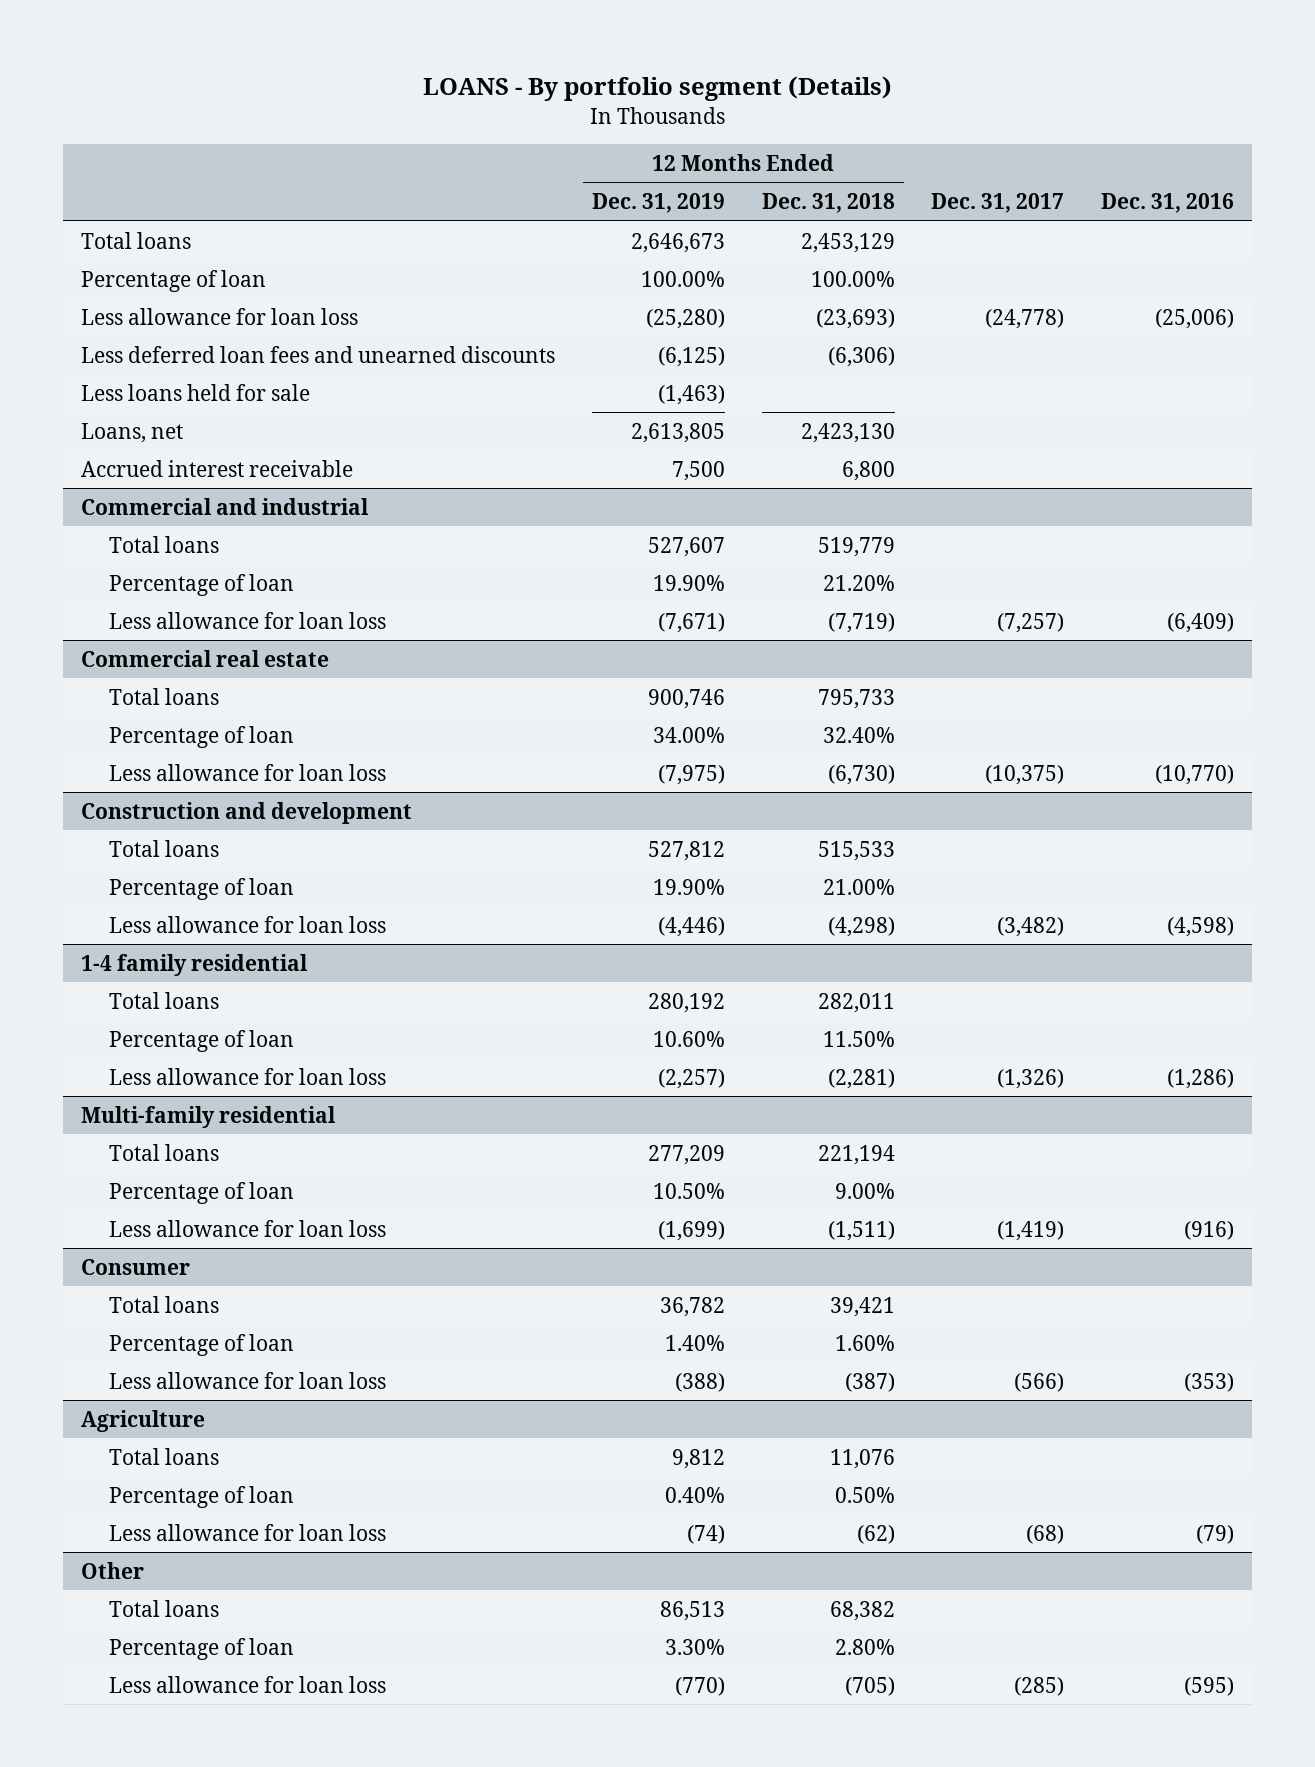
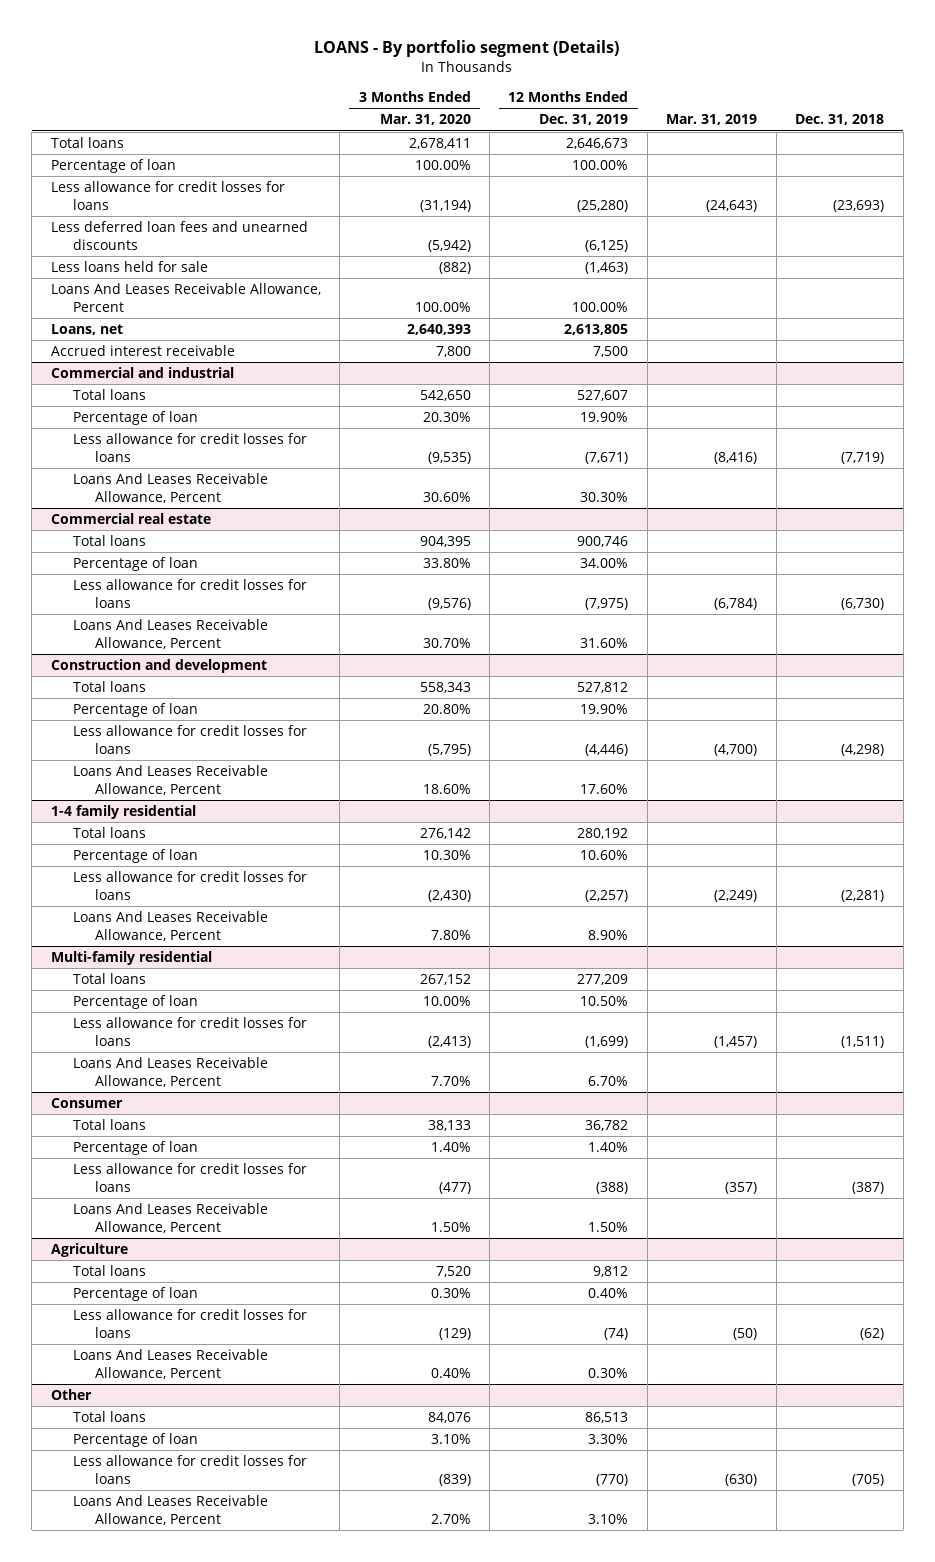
- | 12 Months Ended Dec. 31, 2019 | 12 Months Ended Dec. 31, 2018 | Dec. 31, 2017 | Dec. 31, 2016
+ | 3 Months Ended Mar. 31, 2020 | 12 Months Ended Dec. 31, 2019 | Mar. 31, 2019 | Dec. 31, 2018
- Less allowance for loan loss | (25,280) | (23,693) | (24,778) | (25,006)
+ Less allowance for credit losses for loans | (31,194) | (25,280) | (24,643) | (23,693)
+ Loans And Leases Receivable Allowance, Percent | 100.00% | 100.00% | |
@ Commercial and industrial
- Less allowance for loan loss | (7,671) | (7,719) | (7,257) | (6,409)
+ Less allowance for credit losses for loans | (9,535) | (7,671) | (8,416) | (7,719)
+ Loans And Leases Receivable Allowance, Percent | 30.60% | 30.30% | |
@ Commercial real estate
- Less allowance for loan loss | (7,975) | (6,730) | (10,375) | (10,770)
+ Less allowance for credit losses for loans | (9,576) | (7,975) | (6,784) | (6,730)
+ Loans And Leases Receivable Allowance, Percent | 30.70% | 31.60% | |
@ Construction and development
- Less allowance for loan loss | (4,446) | (4,298) | (3,482) | (4,598)
+ Less allowance for credit losses for loans | (5,795) | (4,446) | (4,700) | (4,298)
+ Loans And Leases Receivable Allowance, Percent | 18.60% | 17.60% | |
@ 1-4 family residential
- Less allowance for loan loss | (2,257) | (2,281) | (1,326) | (1,286)
+ Less allowance for credit losses for loans | (2,430) | (2,257) | (2,249) | (2,281)
+ Loans And Leases Receivable Allowance, Percent | 7.80% | 8.90% | |
@ Multi-family residential
- Less allowance for loan loss | (1,699) | (1,511) | (1,419) | (916)
+ Less allowance for credit losses for loans | (2,413) | (1,699) | (1,457) | (1,511)
+ Loans And Leases Receivable Allowance, Percent | 7.70% | 6.70% | |
@ Consumer
- Less allowance for loan loss | (388) | (387) | (566) | (353)
+ Less allowance for credit losses for loans | (477) | (388) | (357) | (387)
+ Loans And Leases Receivable Allowance, Percent | 1.50% | 1.50% | |
@ Agriculture
- Less allowance for loan loss | (74) | (62) | (68) | (79)
+ Less allowance for credit losses for loans | (129) | (74) | (50) | (62)
+ Loans And Leases Receivable Allowance, Percent | 0.40% | 0.30% | |
@ Other
- Less allowance for loan loss | (770) | (705) | (285) | (595)
+ Less allowance for credit losses for loans | (839) | (770) | (630) | (705)
+ Loans And Leases Receivable Allowance, Percent | 2.70% | 3.10% | |

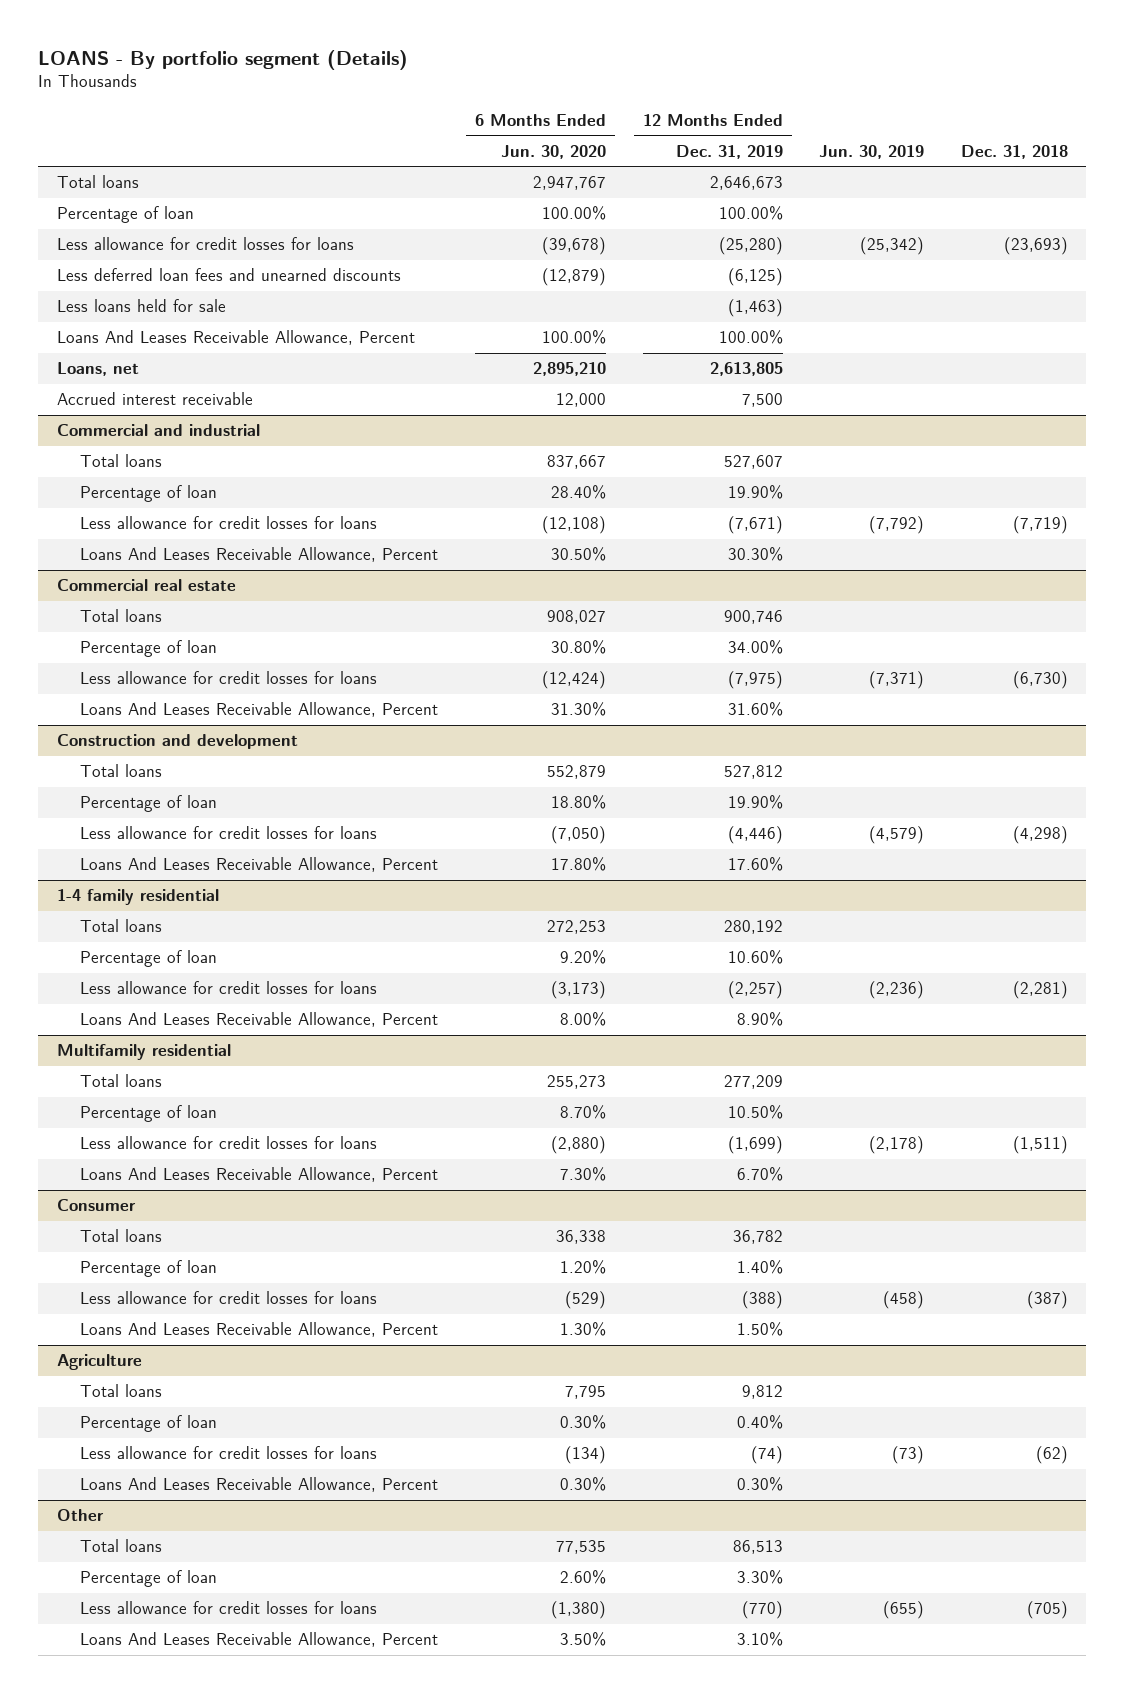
- | 3 Months Ended Mar. 31, 2020 | 12 Months Ended Dec. 31, 2019 | Mar. 31, 2019 | Dec. 31, 2018
+ | 6 Months Ended Jun. 30, 2020 | 12 Months Ended Dec. 31, 2019 | Jun. 30, 2019 | Dec. 31, 2018
- Multi-family residential
+ Multifamily residential

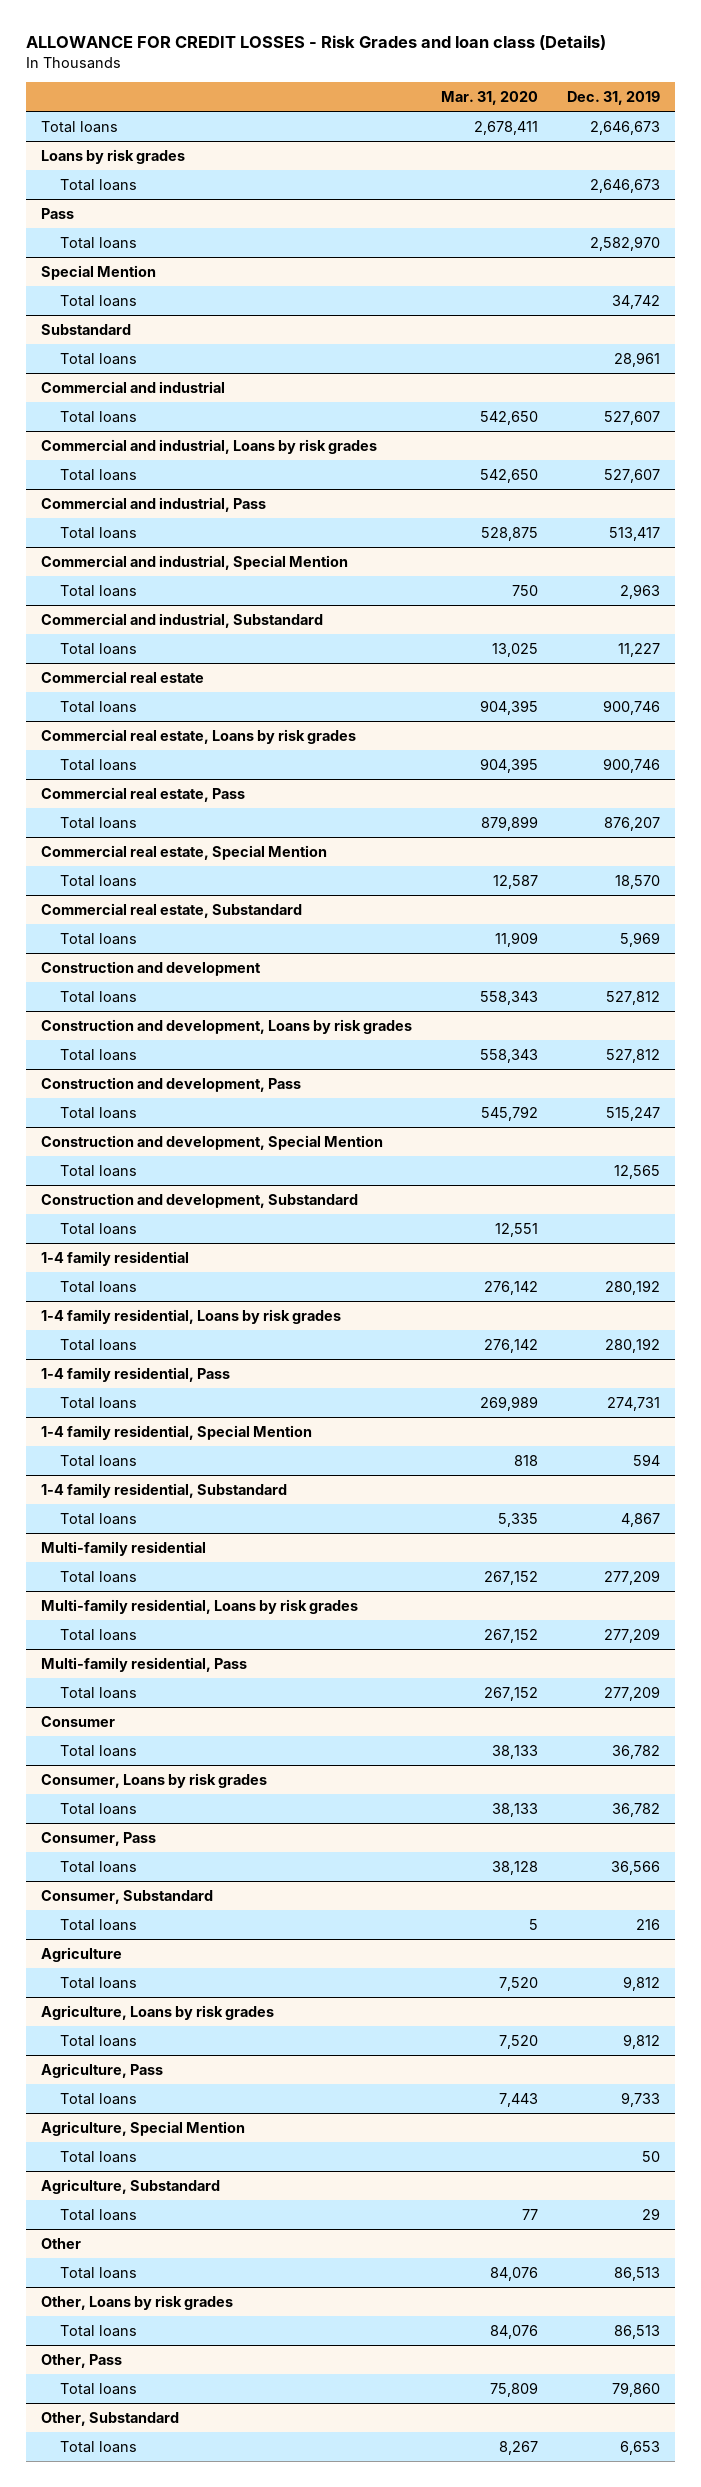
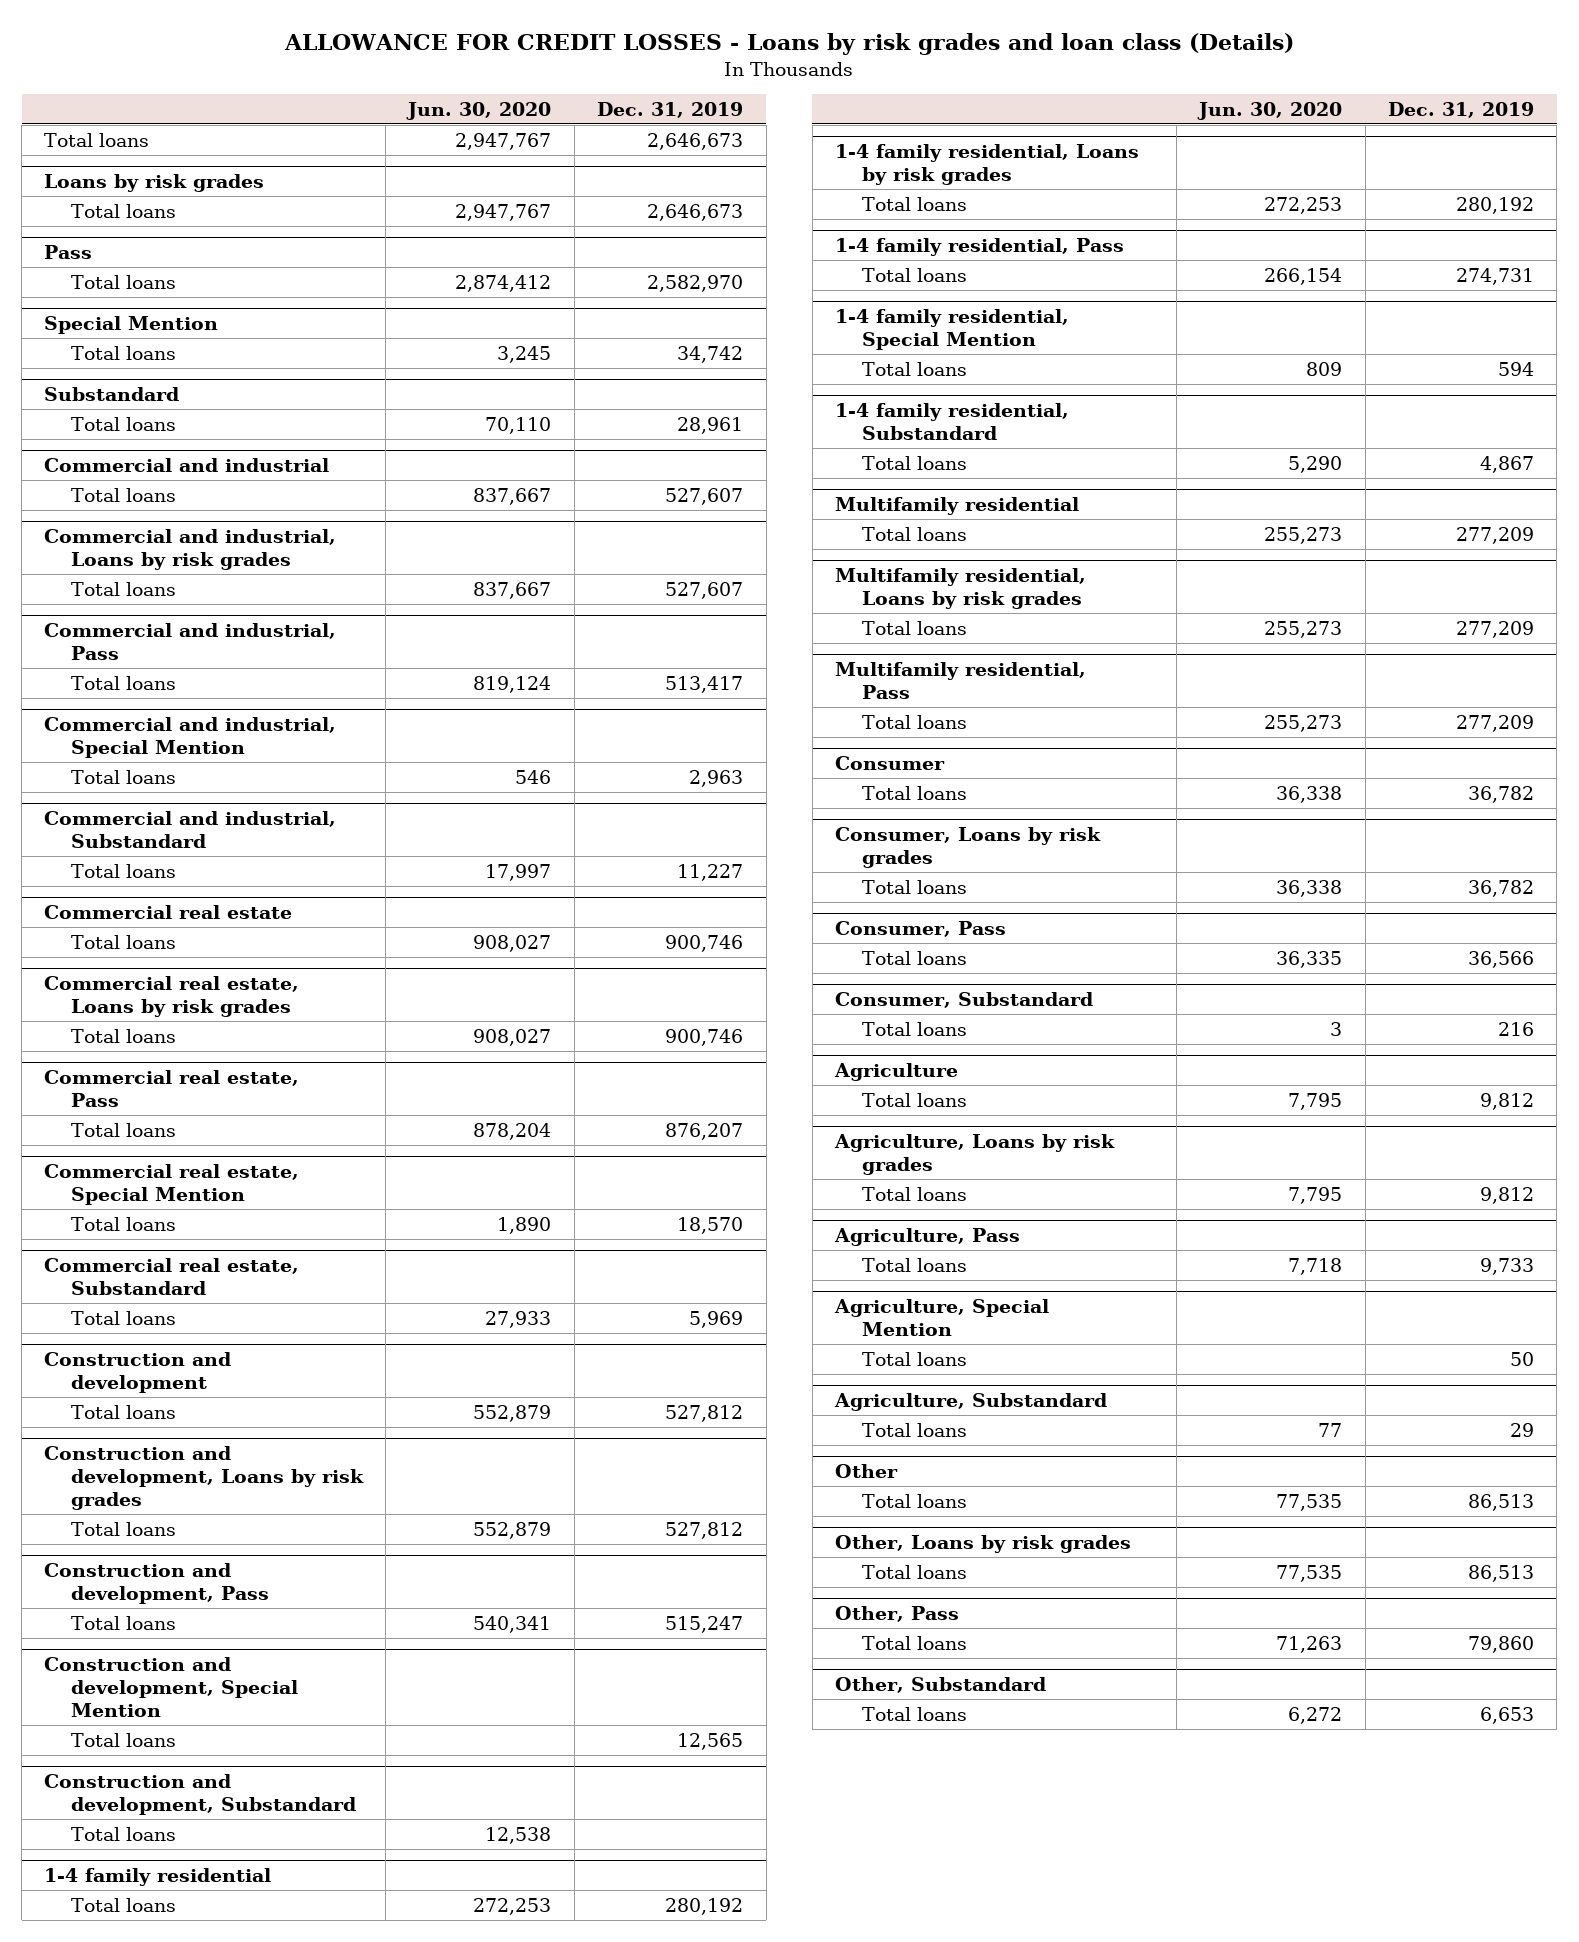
- ALLOWANCE FOR CREDIT LOSSES - Risk Grades and loan class (Details)
+ ALLOWANCE FOR CREDIT LOSSES - Loans by risk grades and loan class (Details)
- | Mar. 31, 2020 | Dec. 31, 2019
+ | Jun. 30, 2020 | Dec. 31, 2019
- Multi-family residential
+ Multifamily residential
- Multi-family residential, Loans by risk grades
+ Multifamily residential, Loans by risk grades
- Multi-family residential, Pass
+ Multifamily residential, Pass

